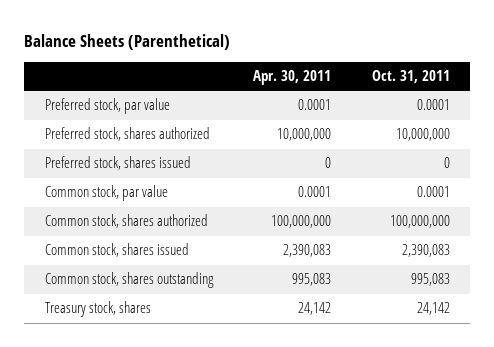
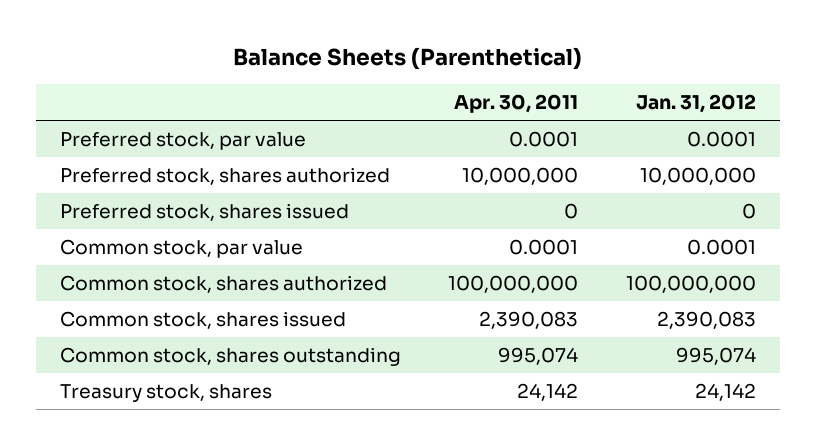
- | Apr. 30, 2011 | Oct. 31, 2011
+ | Apr. 30, 2011 | Jan. 31, 2012
- Common stock, shares outstanding | 995,083 | 995,083
+ Common stock, shares outstanding | 995,074 | 995,074

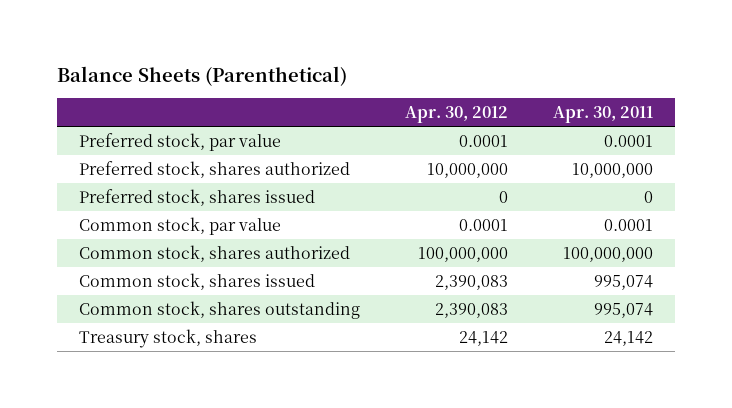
- | Apr. 30, 2011 | Jan. 31, 2012
+ | Apr. 30, 2012 | Apr. 30, 2011
- Common stock, shares issued | 2,390,083 | 2,390,083
+ Common stock, shares issued | 2,390,083 | 995,074

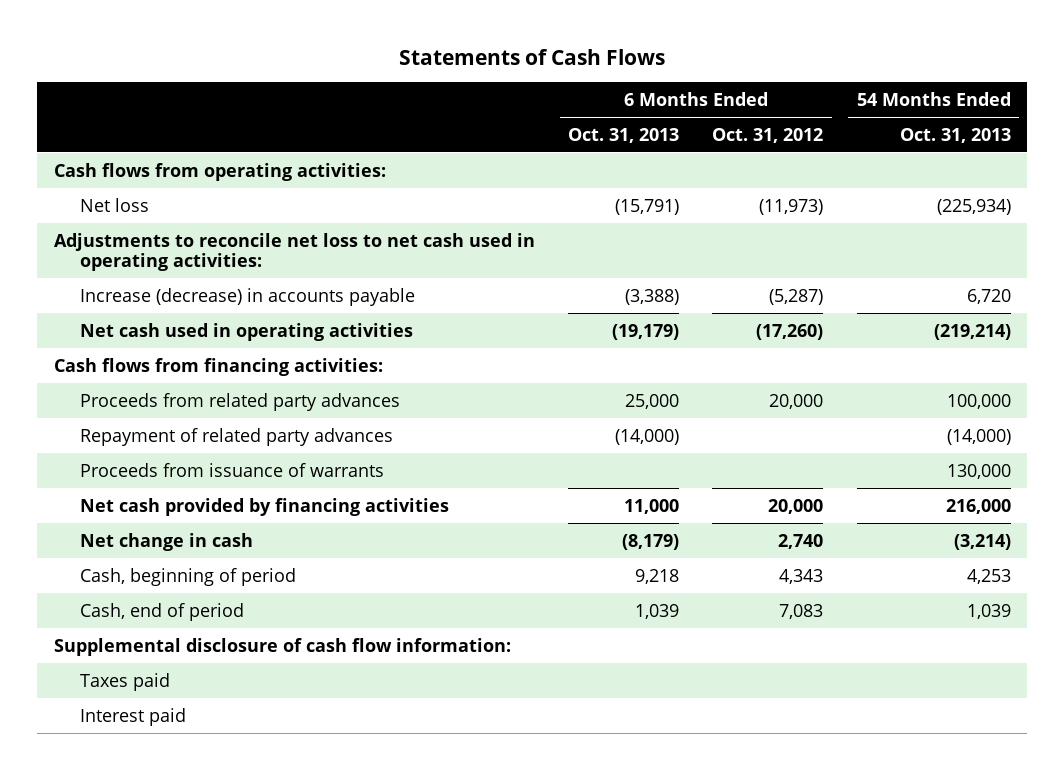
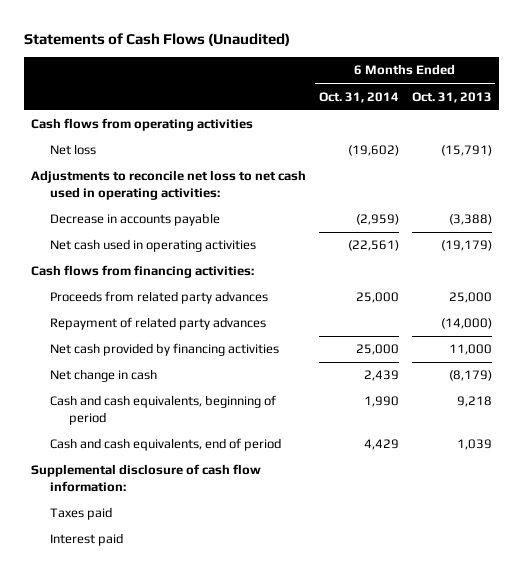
- Statements of Cash Flows
+ Statements of Cash Flows (Unaudited)
- | 6 Months Ended Oct. 31, 2013 | 6 Months Ended Oct. 31, 2012 | 54 Months Ended Oct. 31, 2013
+ | 6 Months Ended Oct. 31, 2014 | 6 Months Ended Oct. 31, 2013
- Cash flows from operating activities:
+ Cash flows from operating activities
- Increase (decrease) in accounts payable | (3,388) | (5,287) | 6,720
+ Decrease in accounts payable | (2,959) | (3,388)
- Proceeds from issuance of warrants | | | 130,000
- Cash, beginning of period | 9,218 | 4,343 | 4,253
- Cash, end of period | 1,039 | 7,083 | 1,039
+ Cash and cash equivalents, beginning of period | 1,990 | 9,218
+ Cash and cash equivalents, end of period | 4,429 | 1,039

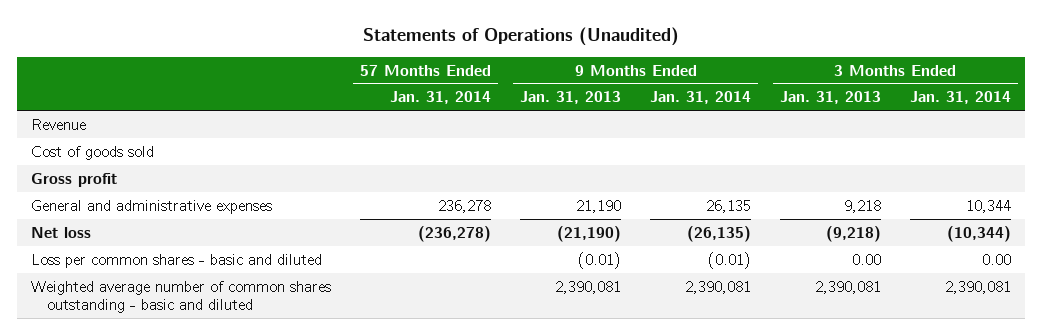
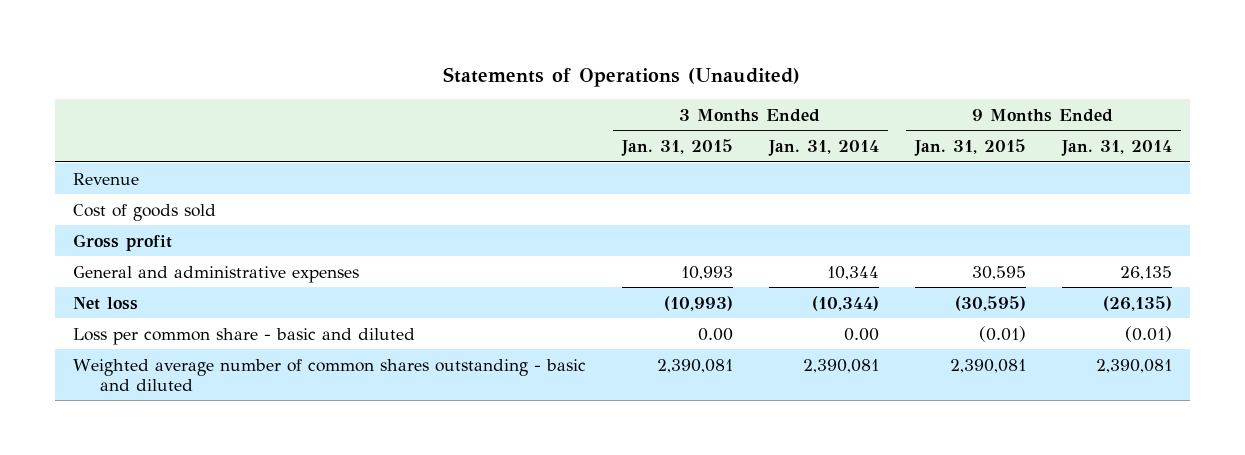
- | 57 Months Ended Jan. 31, 2014 | 9 Months Ended Jan. 31, 2013 | 9 Months Ended Jan. 31, 2014 | 3 Months Ended Jan. 31, 2013 | 3 Months Ended Jan. 31, 2014
+ | 3 Months Ended Jan. 31, 2015 | 3 Months Ended Jan. 31, 2014 | 9 Months Ended Jan. 31, 2015 | 9 Months Ended Jan. 31, 2014
- Loss per common shares - basic and diluted | | (0.01) | (0.01) | 0.00 | 0.00
+ Loss per common share - basic and diluted | 0.00 | 0.00 | (0.01) | (0.01)

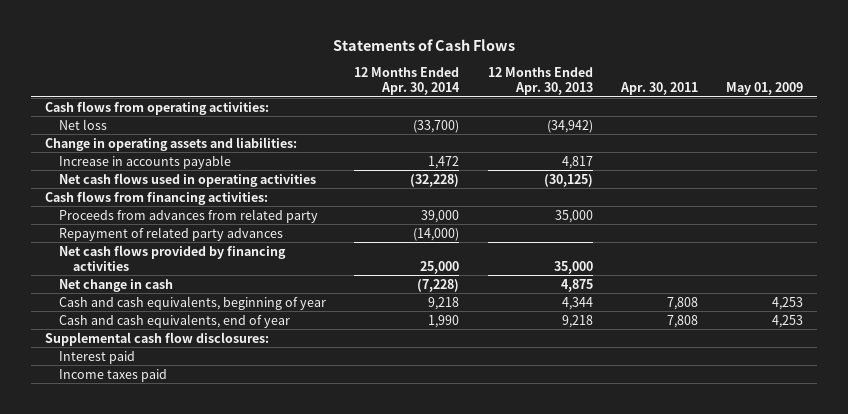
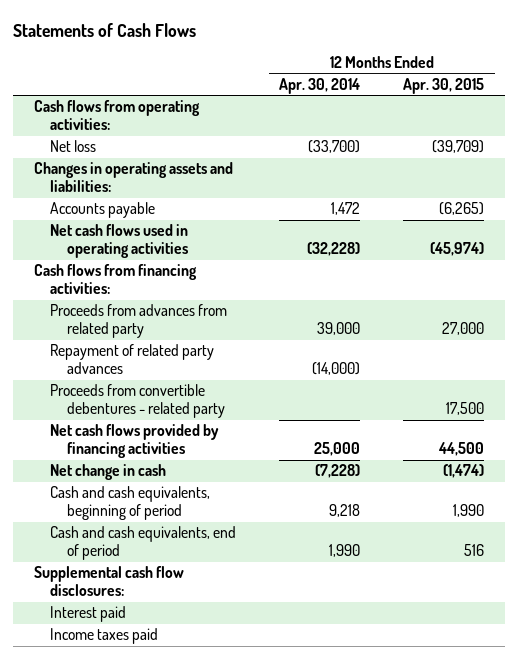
- | 12 Months Ended Apr. 30, 2014 | 12 Months Ended Apr. 30, 2013 | Apr. 30, 2011 | May 01, 2009
+ | 12 Months Ended Apr. 30, 2014 | 12 Months Ended Apr. 30, 2015
- Change in operating assets and liabilities:
- Increase in accounts payable | 1,472 | 4,817 | |
+ Changes in operating assets and liabilities:
+ Accounts payable | 1,472 | (6,265)
+ Proceeds from convertible debentures - related party | | 17,500
- Cash and cash equivalents, beginning of year | 9,218 | 4,344 | 7,808 | 4,253
- Cash and cash equivalents, end of year | 1,990 | 9,218 | 7,808 | 4,253
+ Cash and cash equivalents, beginning of period | 9,218 | 1,990
+ Cash and cash equivalents, end of period | 1,990 | 516

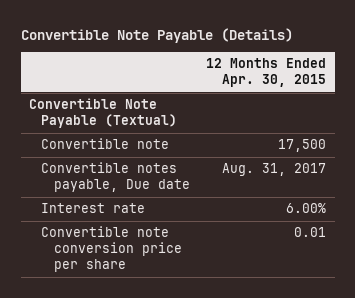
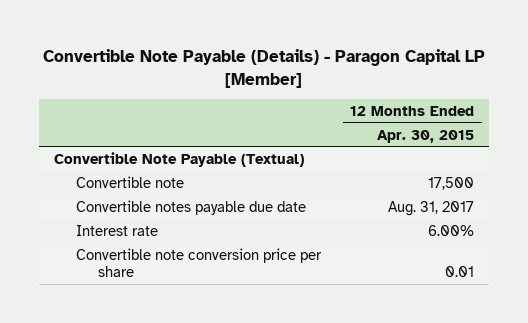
- Convertible Note Payable (Details)
+ Convertible Note Payable (Details) - Paragon Capital LP [Member]
- Convertible notes payable, Due date | Aug. 31, 2017
+ Convertible notes payable due date | Aug. 31, 2017

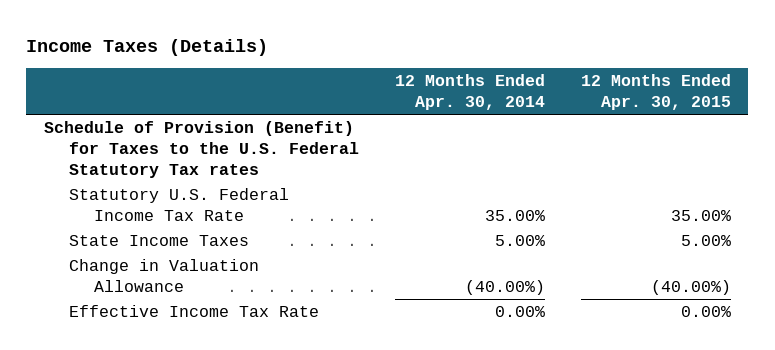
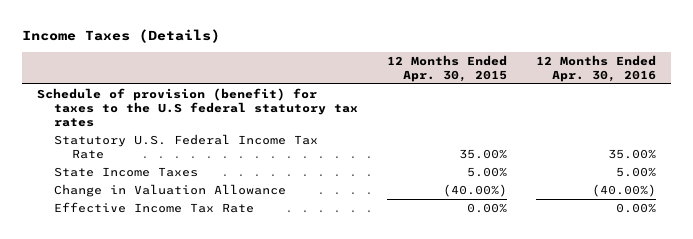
- | 12 Months Ended Apr. 30, 2014 | 12 Months Ended Apr. 30, 2015
+ | 12 Months Ended Apr. 30, 2015 | 12 Months Ended Apr. 30, 2016
- Schedule of Provision (Benefit) for Taxes to the U.S. Federal Statutory Tax rates
+ Schedule of provision (benefit) for taxes to the U.S federal statutory tax rates

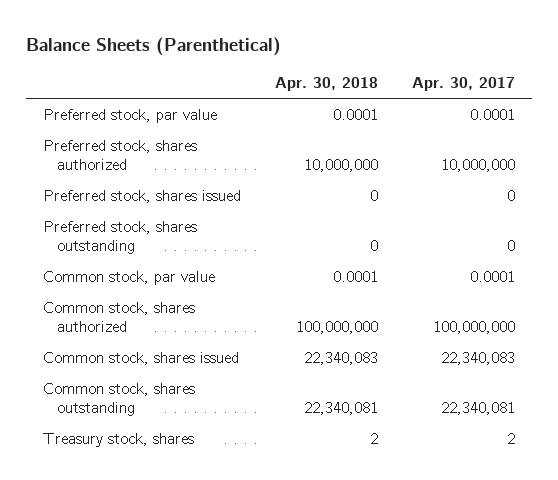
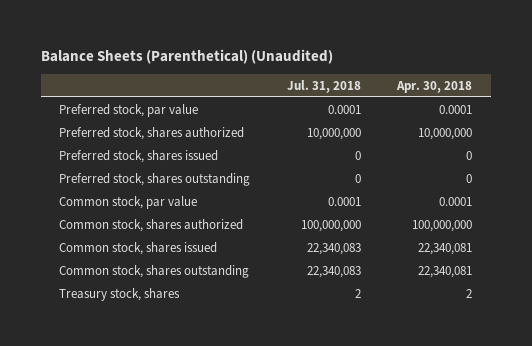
- Balance Sheets (Parenthetical)
+ Balance Sheets (Parenthetical) (Unaudited)
- | Apr. 30, 2018 | Apr. 30, 2017
+ | Jul. 31, 2018 | Apr. 30, 2018
- Common stock, shares issued | 22,340,083 | 22,340,083
+ Common stock, shares issued | 22,340,083 | 22,340,081

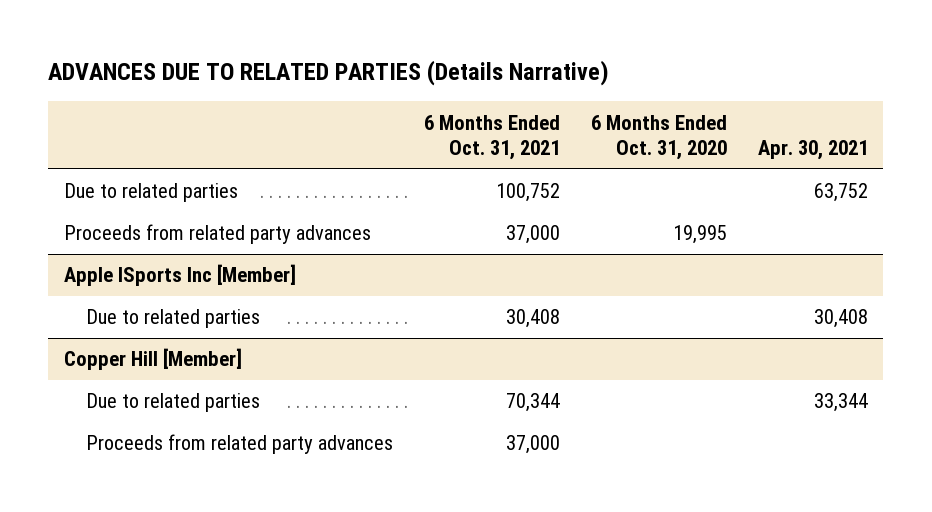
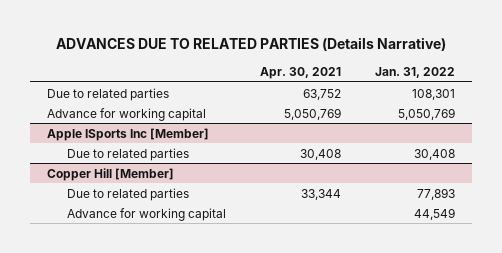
- | 6 Months Ended Oct. 31, 2021 | 6 Months Ended Oct. 31, 2020 | Apr. 30, 2021
+ | Apr. 30, 2021 | Jan. 31, 2022
- Proceeds from related party advances | 37,000 | 19,995 |
+ Advance for working capital | 5,050,769 | 5,050,769
@ Copper Hill [Member]
- Proceeds from related party advances | 37,000 | |
+ Advance for working capital | | 44,549

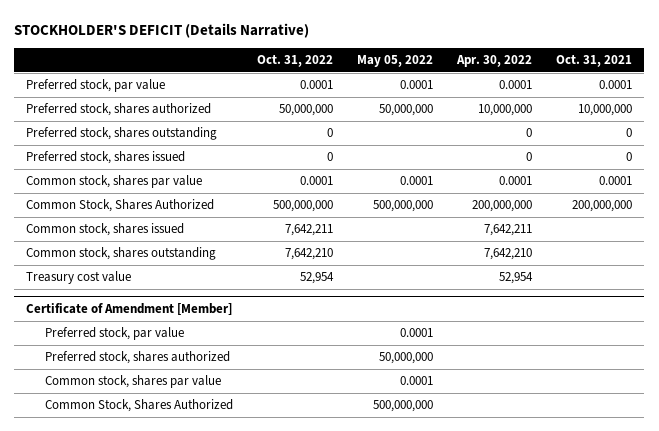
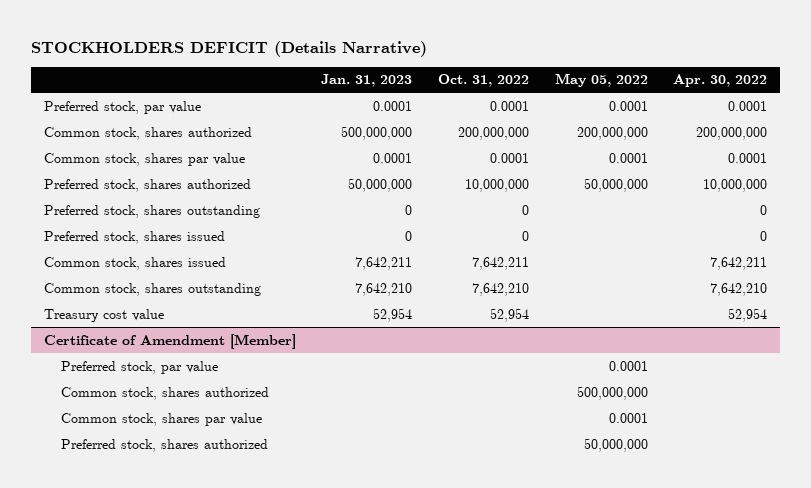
- STOCKHOLDER'S DEFICIT (Details Narrative)
+ STOCKHOLDERS DEFICIT (Details Narrative)
- | Oct. 31, 2022 | May 05, 2022 | Apr. 30, 2022 | Oct. 31, 2021
+ | Jan. 31, 2023 | Oct. 31, 2022 | May 05, 2022 | Apr. 30, 2022
- Preferred stock, shares authorized | 50,000,000 | 50,000,000 | 10,000,000 | 10,000,000
+ Common stock, shares authorized | 500,000,000 | 200,000,000 | 200,000,000 | 200,000,000
moved up: Common stock, shares par value | 0.0001 | 0.0001 | 0.0001 | 0.0001
+ Preferred stock, shares authorized | 50,000,000 | 10,000,000 | 50,000,000 | 10,000,000
- Common Stock, Shares Authorized | 500,000,000 | 500,000,000 | 200,000,000 | 200,000,000
@ Certificate of Amendment [Member]
+ Common stock, shares authorized | | | 500,000,000 |
- Common Stock, Shares Authorized | | 500,000,000 | |
moved down: Preferred stock, shares authorized | | | 50,000,000 |

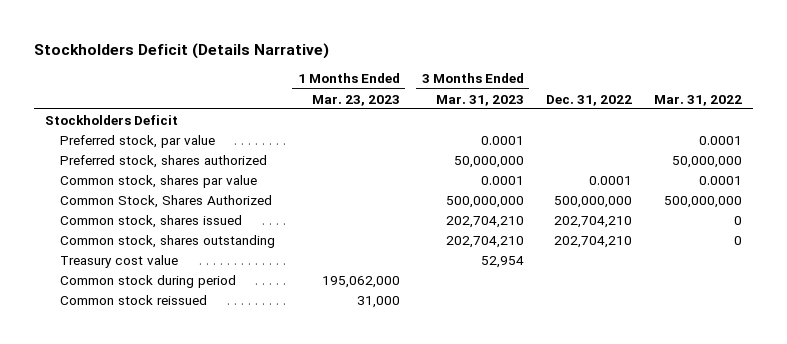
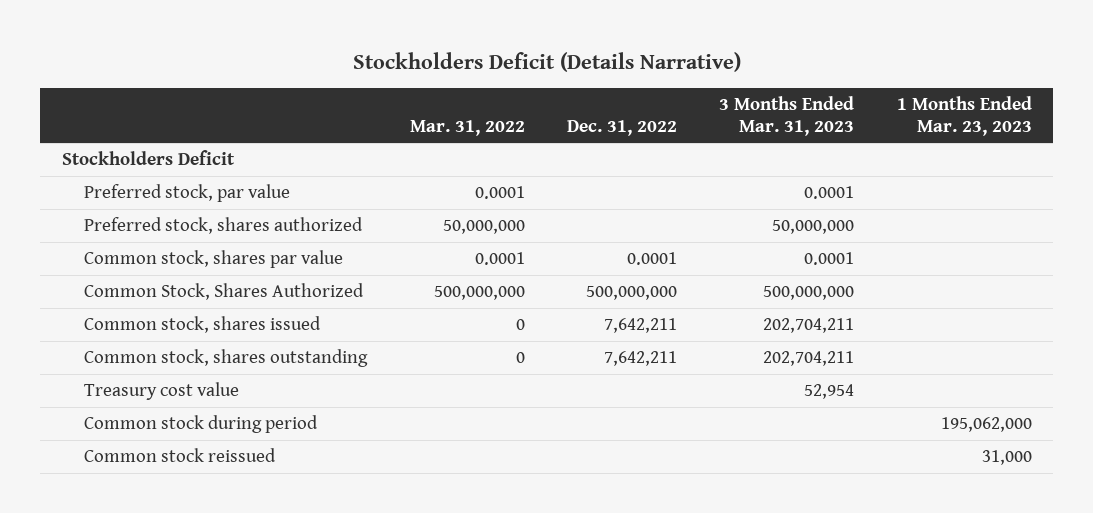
- | 1 Months Ended Mar. 23, 2023 | 3 Months Ended Mar. 31, 2023 | Dec. 31, 2022 | Mar. 31, 2022
+ | Mar. 31, 2022 | Dec. 31, 2022 | 3 Months Ended Mar. 31, 2023 | 1 Months Ended Mar. 23, 2023
- Common stock, shares issued | | 202,704,210 | 202,704,210 | 0
- Common stock, shares outstanding | | 202,704,210 | 202,704,210 | 0
+ Common stock, shares issued | 0 | 7,642,211 | 202,704,211 |
+ Common stock, shares outstanding | 0 | 7,642,211 | 202,704,211 |

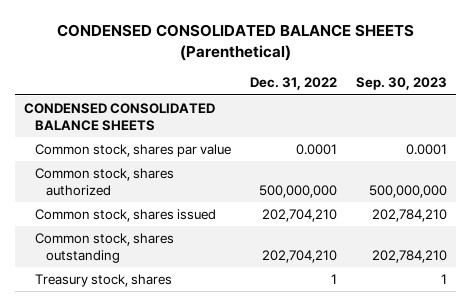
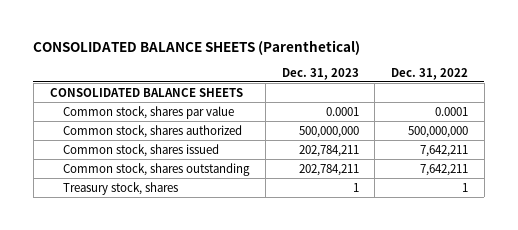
- CONDENSED CONSOLIDATED BALANCE SHEETS (Parenthetical)
+ CONSOLIDATED BALANCE SHEETS (Parenthetical)
- | Dec. 31, 2022 | Sep. 30, 2023
+ | Dec. 31, 2023 | Dec. 31, 2022
- CONDENSED CONSOLIDATED BALANCE SHEETS
+ CONSOLIDATED BALANCE SHEETS
- Common stock, shares issued | 202,704,210 | 202,784,210
- Common stock, shares outstanding | 202,704,210 | 202,784,210
+ Common stock, shares issued | 202,784,211 | 7,642,211
+ Common stock, shares outstanding | 202,784,211 | 7,642,211

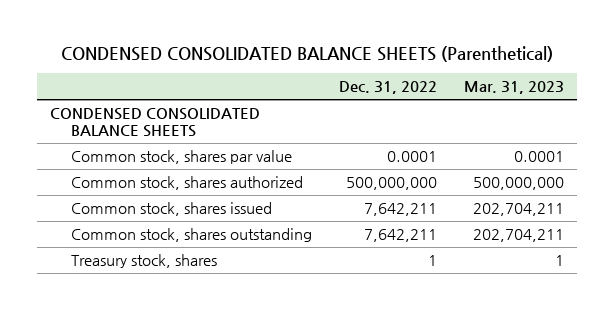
- CONSOLIDATED BALANCE SHEETS (Parenthetical)
+ CONDENSED CONSOLIDATED BALANCE SHEETS (Parenthetical)
- | Dec. 31, 2023 | Dec. 31, 2022
+ | Dec. 31, 2022 | Mar. 31, 2023
- CONSOLIDATED BALANCE SHEETS
+ CONDENSED CONSOLIDATED BALANCE SHEETS

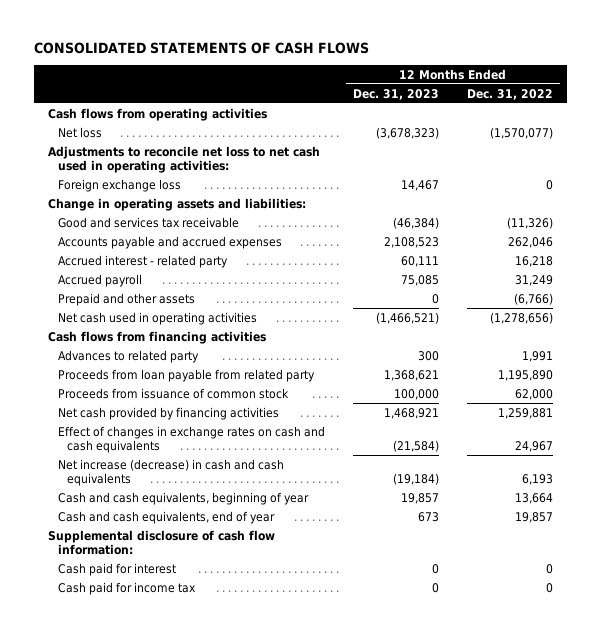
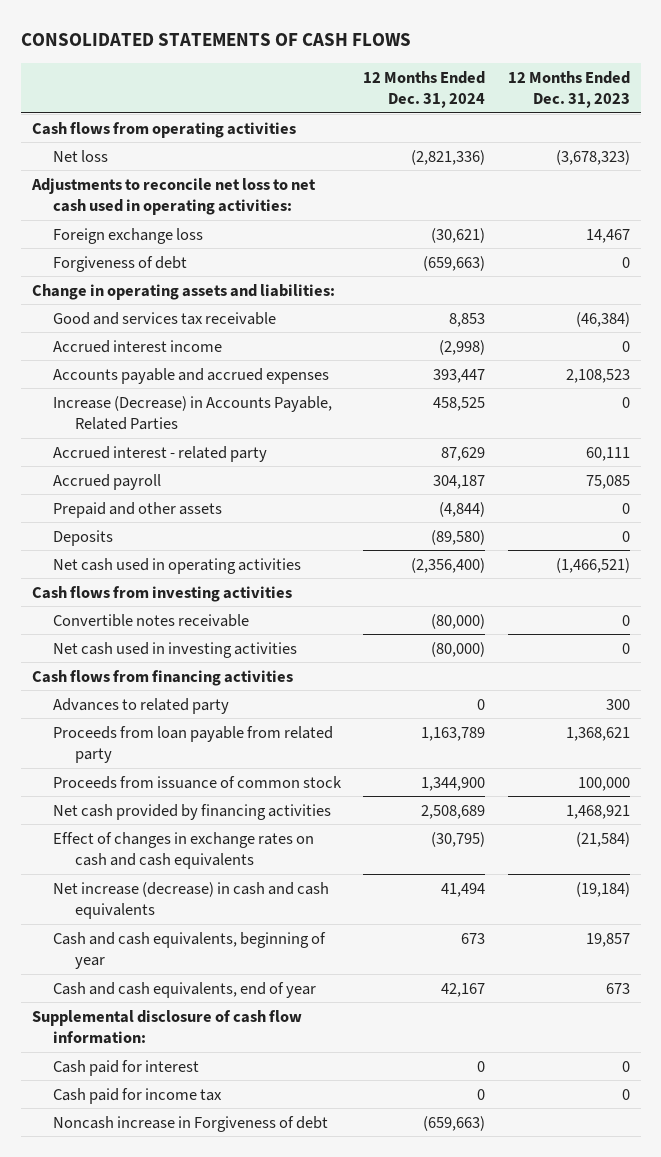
- | 12 Months Ended Dec. 31, 2023 | 12 Months Ended Dec. 31, 2022
+ | 12 Months Ended Dec. 31, 2024 | 12 Months Ended Dec. 31, 2023
+ Forgiveness of debt | (659,663) | 0
+ Accrued interest income | (2,998) | 0
+ Increase (Decrease) in Accounts Payable, Related Parties | 458,525 | 0
+ Deposits | (89,580) | 0
+ Cash flows from investing activities
+ Convertible notes receivable | (80,000) | 0
+ Net cash used in investing activities | (80,000) | 0
+ Noncash increase in Forgiveness of debt | (659,663) |

